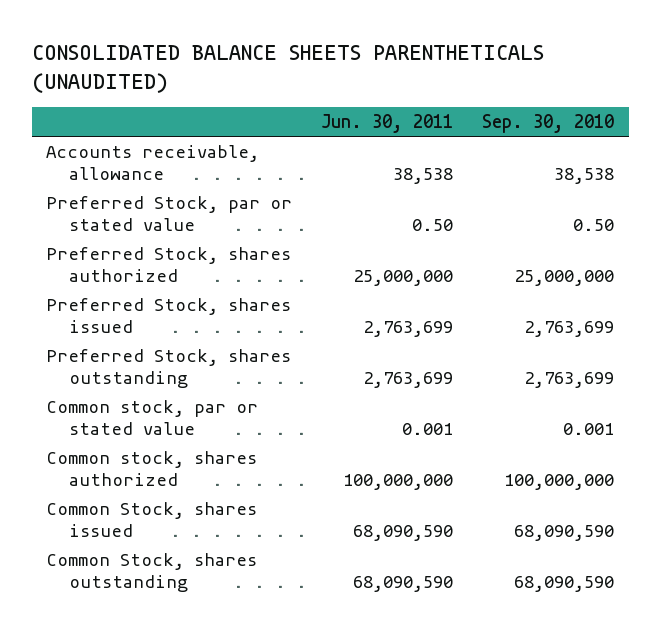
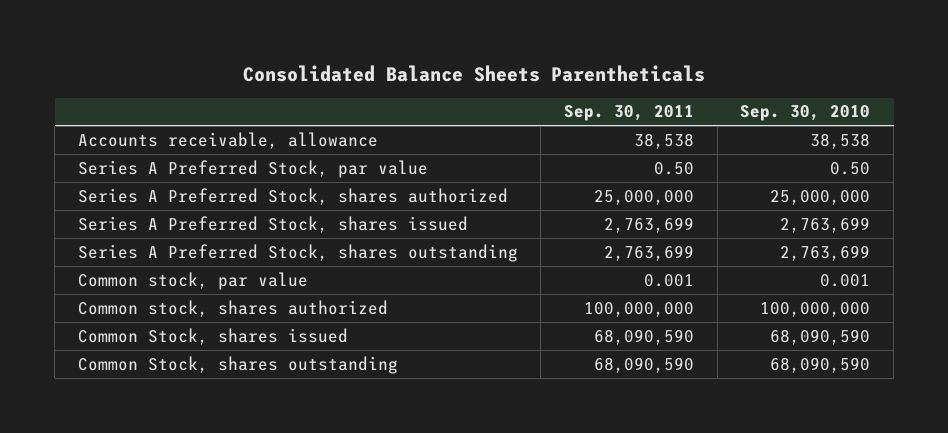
- CONSOLIDATED BALANCE SHEETS PARENTHETICALS (UNAUDITED)
+ Consolidated Balance Sheets Parentheticals
- | Jun. 30, 2011 | Sep. 30, 2010
+ | Sep. 30, 2011 | Sep. 30, 2010
- Preferred Stock, par or stated value | 0.50 | 0.50
- Preferred Stock, shares authorized | 25,000,000 | 25,000,000
- Preferred Stock, shares issued | 2,763,699 | 2,763,699
- Preferred Stock, shares outstanding | 2,763,699 | 2,763,699
- Common stock, par or stated value | 0.001 | 0.001
+ Series A Preferred Stock, par value | 0.50 | 0.50
+ Series A Preferred Stock, shares authorized | 25,000,000 | 25,000,000
+ Series A Preferred Stock, shares issued | 2,763,699 | 2,763,699
+ Series A Preferred Stock, shares outstanding | 2,763,699 | 2,763,699
+ Common stock, par value | 0.001 | 0.001

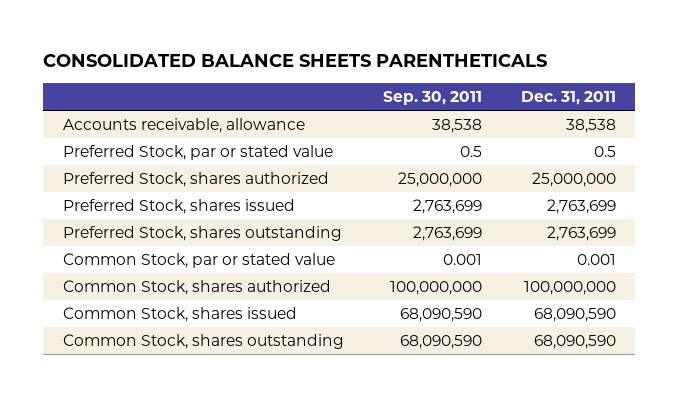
- Consolidated Balance Sheets Parentheticals
+ CONSOLIDATED BALANCE SHEETS PARENTHETICALS
- | Sep. 30, 2011 | Sep. 30, 2010
+ | Sep. 30, 2011 | Dec. 31, 2011
- Series A Preferred Stock, par value | 0.50 | 0.50
- Series A Preferred Stock, shares authorized | 25,000,000 | 25,000,000
- Series A Preferred Stock, shares issued | 2,763,699 | 2,763,699
- Series A Preferred Stock, shares outstanding | 2,763,699 | 2,763,699
- Common stock, par value | 0.001 | 0.001
- Common stock, shares authorized | 100,000,000 | 100,000,000
+ Preferred Stock, par or stated value | 0.5 | 0.5
+ Preferred Stock, shares authorized | 25,000,000 | 25,000,000
+ Preferred Stock, shares issued | 2,763,699 | 2,763,699
+ Preferred Stock, shares outstanding | 2,763,699 | 2,763,699
+ Common Stock, par or stated value | 0.001 | 0.001
+ Common Stock, shares authorized | 100,000,000 | 100,000,000

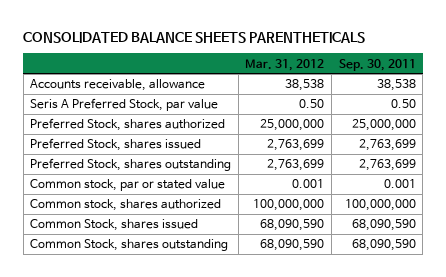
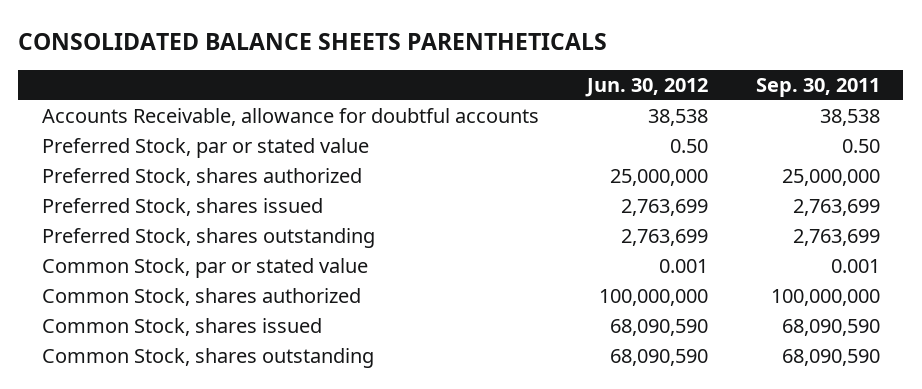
- | Mar. 31, 2012 | Sep. 30, 2011
+ | Jun. 30, 2012 | Sep. 30, 2011
- Accounts receivable, allowance | 38,538 | 38,538
- Seris A Preferred Stock, par value | 0.50 | 0.50
+ Accounts Receivable, allowance for doubtful accounts | 38,538 | 38,538
+ Preferred Stock, par or stated value | 0.50 | 0.50
- Common stock, par or stated value | 0.001 | 0.001
- Common stock, shares authorized | 100,000,000 | 100,000,000
+ Common Stock, par or stated value | 0.001 | 0.001
+ Common Stock, shares authorized | 100,000,000 | 100,000,000

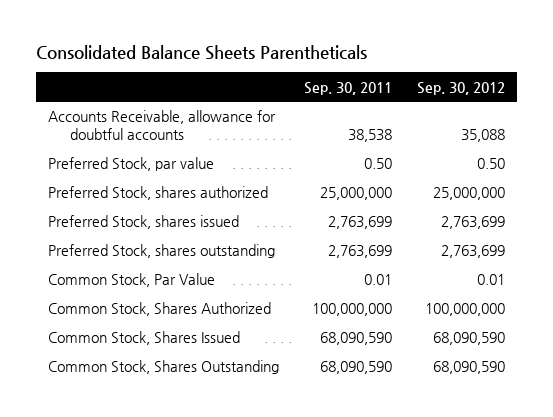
- CONSOLIDATED BALANCE SHEETS PARENTHETICALS
+ Consolidated Balance Sheets Parentheticals
- | Jun. 30, 2012 | Sep. 30, 2011
+ | Sep. 30, 2011 | Sep. 30, 2012
- Preferred Stock, par or stated value | 0.50 | 0.50
+ Preferred Stock, par value | 0.50 | 0.50
- Common Stock, par or stated value | 0.001 | 0.001
- Common Stock, shares authorized | 100,000,000 | 100,000,000
- Common Stock, shares issued | 68,090,590 | 68,090,590
- Common Stock, shares outstanding | 68,090,590 | 68,090,590
+ Common Stock, Par Value | 0.01 | 0.01
+ Common Stock, Shares Authorized | 100,000,000 | 100,000,000
+ Common Stock, Shares Issued | 68,090,590 | 68,090,590
+ Common Stock, Shares Outstanding | 68,090,590 | 68,090,590

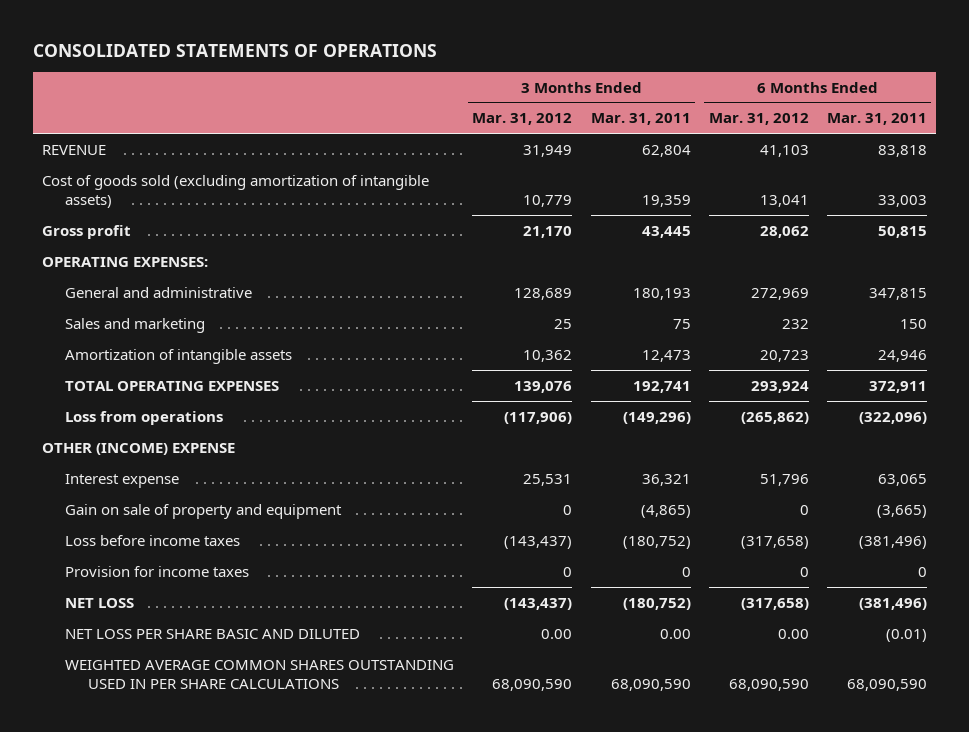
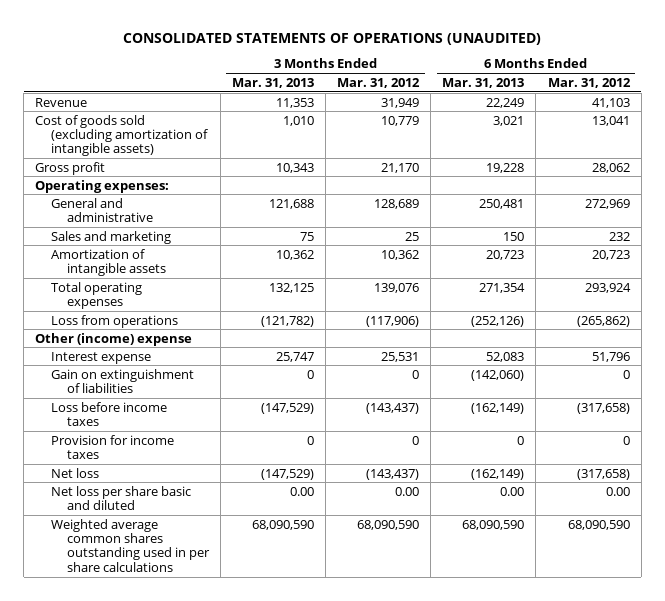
- CONSOLIDATED STATEMENTS OF OPERATIONS
+ CONSOLIDATED STATEMENTS OF OPERATIONS (UNAUDITED)
- | 3 Months Ended Mar. 31, 2012 | 3 Months Ended Mar. 31, 2011 | 6 Months Ended Mar. 31, 2012 | 6 Months Ended Mar. 31, 2011
+ | 3 Months Ended Mar. 31, 2013 | 3 Months Ended Mar. 31, 2012 | 6 Months Ended Mar. 31, 2013 | 6 Months Ended Mar. 31, 2012
- REVENUE | 31,949 | 62,804 | 41,103 | 83,818
+ Revenue | 11,353 | 31,949 | 22,249 | 41,103
- OPERATING EXPENSES:
+ Operating expenses:
- TOTAL OPERATING EXPENSES | 139,076 | 192,741 | 293,924 | 372,911
+ Total operating expenses | 132,125 | 139,076 | 271,354 | 293,924
- OTHER (INCOME) EXPENSE
+ Other (income) expense
- Gain on sale of property and equipment | 0 | (4,865) | 0 | (3,665)
+ Gain on extinguishment of liabilities | 0 | 0 | (142,060) | 0
- NET LOSS | (143,437) | (180,752) | (317,658) | (381,496)
- NET LOSS PER SHARE BASIC AND DILUTED | 0.00 | 0.00 | 0.00 | (0.01)
- WEIGHTED AVERAGE COMMON SHARES OUTSTANDING USED IN PER SHARE CALCULATIONS | 68,090,590 | 68,090,590 | 68,090,590 | 68,090,590
+ Net loss | (147,529) | (143,437) | (162,149) | (317,658)
+ Net loss per share basic and diluted | 0.00 | 0.00 | 0.00 | 0.00
+ Weighted average common shares outstanding used in per share calculations | 68,090,590 | 68,090,590 | 68,090,590 | 68,090,590

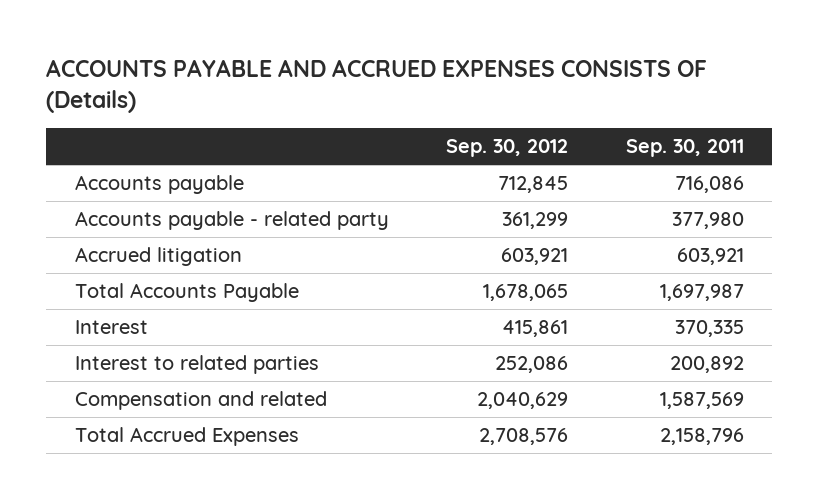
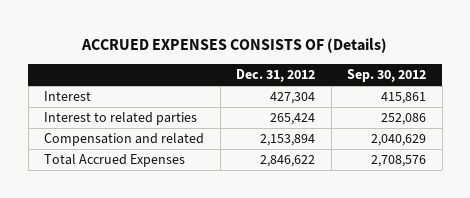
- ACCOUNTS PAYABLE AND ACCRUED EXPENSES CONSISTS OF (Details)
+ ACCRUED EXPENSES CONSISTS OF (Details)
- | Sep. 30, 2012 | Sep. 30, 2011
+ | Dec. 31, 2012 | Sep. 30, 2012
- Accounts payable | 712,845 | 716,086
- Accounts payable - related party | 361,299 | 377,980
- Accrued litigation | 603,921 | 603,921
- Total Accounts Payable | 1,678,065 | 1,697,987

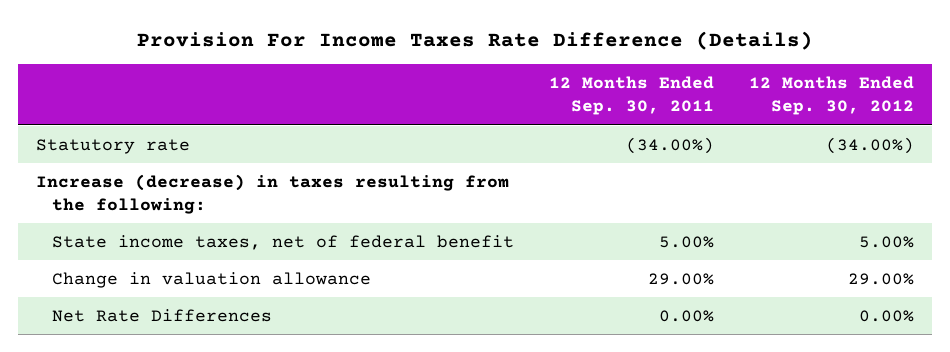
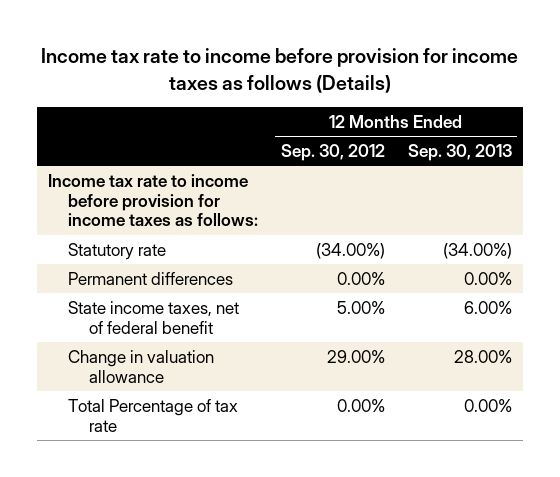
- Provision For Income Taxes Rate Difference (Details)
+ Income tax rate to income before provision for income taxes as follows (Details)
- | 12 Months Ended Sep. 30, 2011 | 12 Months Ended Sep. 30, 2012
+ | 12 Months Ended Sep. 30, 2012 | 12 Months Ended Sep. 30, 2013
+ Income tax rate to income before provision for income taxes as follows:
- Increase (decrease) in taxes resulting from the following:
+ Permanent differences | 0.00% | 0.00%
- Net Rate Differences | 0.00% | 0.00%
+ Total Percentage of tax rate | 0.00% | 0.00%

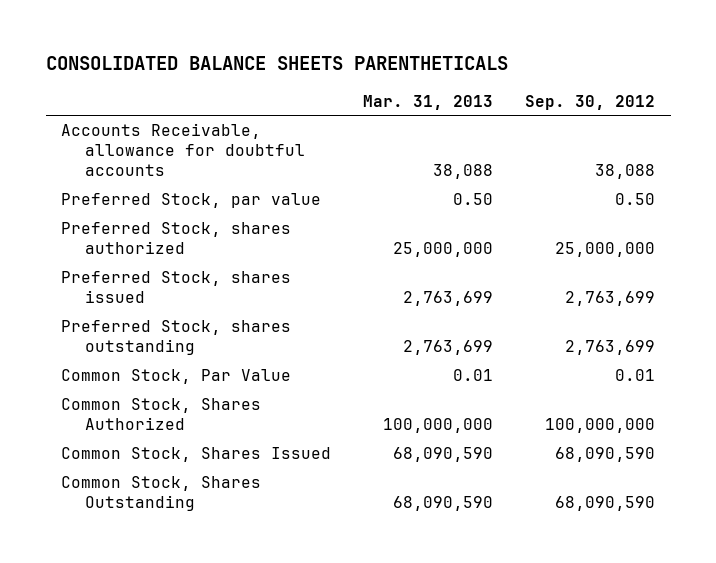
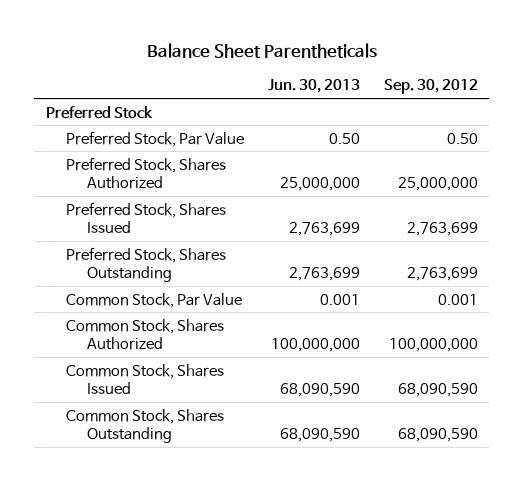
- CONSOLIDATED BALANCE SHEETS PARENTHETICALS
+ Balance Sheet Parentheticals
- | Mar. 31, 2013 | Sep. 30, 2012
+ | Jun. 30, 2013 | Sep. 30, 2012
- Accounts Receivable, allowance for doubtful accounts | 38,088 | 38,088
- Preferred Stock, par value | 0.50 | 0.50
- Preferred Stock, shares authorized | 25,000,000 | 25,000,000
- Preferred Stock, shares issued | 2,763,699 | 2,763,699
- Preferred Stock, shares outstanding | 2,763,699 | 2,763,699
- Common Stock, Par Value | 0.01 | 0.01
+ Preferred Stock
+ Preferred Stock, Par Value | 0.50 | 0.50
+ Preferred Stock, Shares Authorized | 25,000,000 | 25,000,000
+ Preferred Stock, Shares Issued | 2,763,699 | 2,763,699
+ Preferred Stock, Shares Outstanding | 2,763,699 | 2,763,699
+ Common Stock, Par Value | 0.001 | 0.001

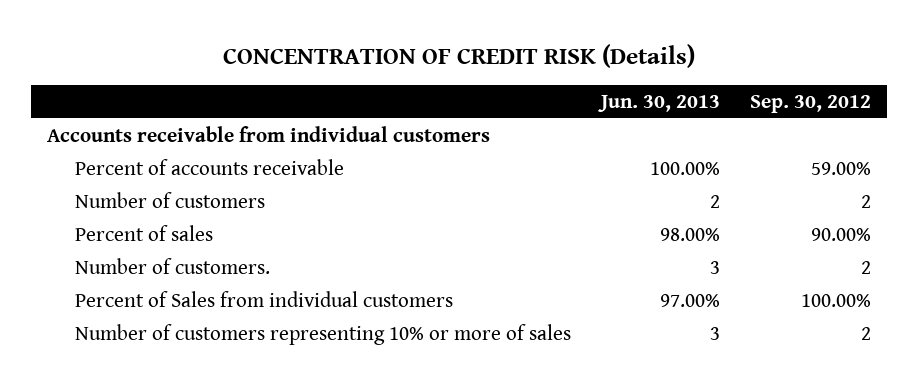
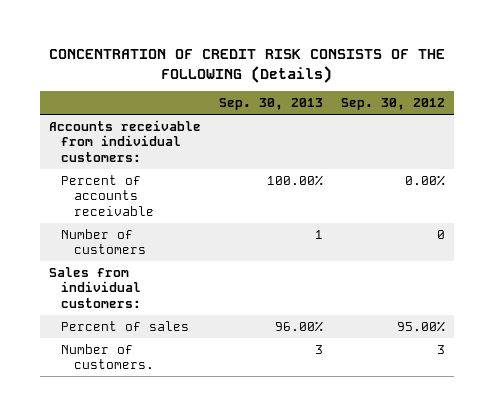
- CONCENTRATION OF CREDIT RISK (Details)
+ CONCENTRATION OF CREDIT RISK CONSISTS OF THE FOLLOWING (Details)
- | Jun. 30, 2013 | Sep. 30, 2012
+ | Sep. 30, 2013 | Sep. 30, 2012
- Accounts receivable from individual customers
- Percent of accounts receivable | 100.00% | 59.00%
- Number of customers | 2 | 2
- Percent of sales | 98.00% | 90.00%
- Number of customers. | 3 | 2
- Percent of Sales from individual customers | 97.00% | 100.00%
- Number of customers representing 10% or more of sales | 3 | 2
+ Accounts receivable from individual customers:
+ Percent of accounts receivable | 100.00% | 0.00%
+ Number of customers | 1 | 0
+ Sales from individual customers:
+ Percent of sales | 96.00% | 95.00%
+ Number of customers. | 3 | 3

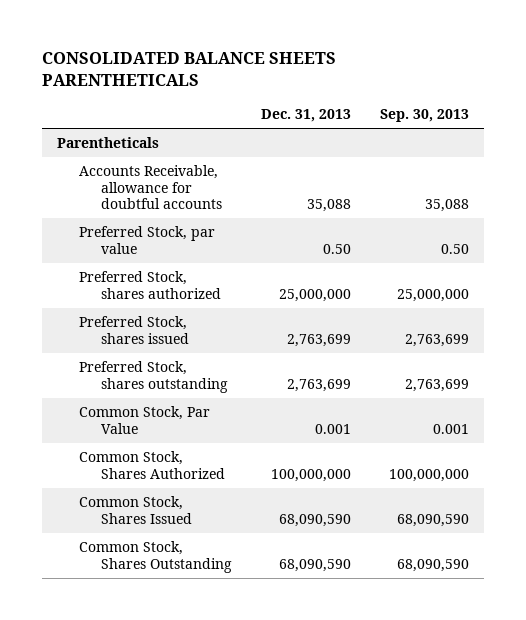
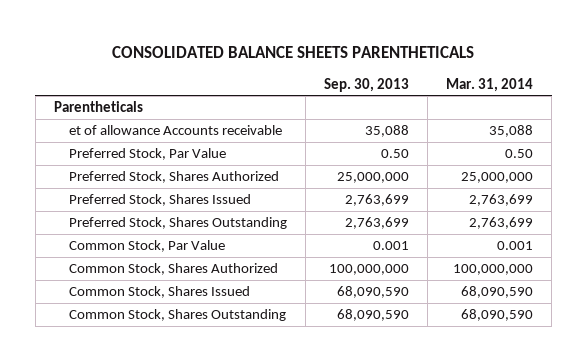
- | Dec. 31, 2013 | Sep. 30, 2013
+ | Sep. 30, 2013 | Mar. 31, 2014
- Accounts Receivable, allowance for doubtful accounts | 35,088 | 35,088
- Preferred Stock, par value | 0.50 | 0.50
- Preferred Stock, shares authorized | 25,000,000 | 25,000,000
- Preferred Stock, shares issued | 2,763,699 | 2,763,699
- Preferred Stock, shares outstanding | 2,763,699 | 2,763,699
+ et of allowance Accounts receivable | 35,088 | 35,088
+ Preferred Stock, Par Value | 0.50 | 0.50
+ Preferred Stock, Shares Authorized | 25,000,000 | 25,000,000
+ Preferred Stock, Shares Issued | 2,763,699 | 2,763,699
+ Preferred Stock, Shares Outstanding | 2,763,699 | 2,763,699

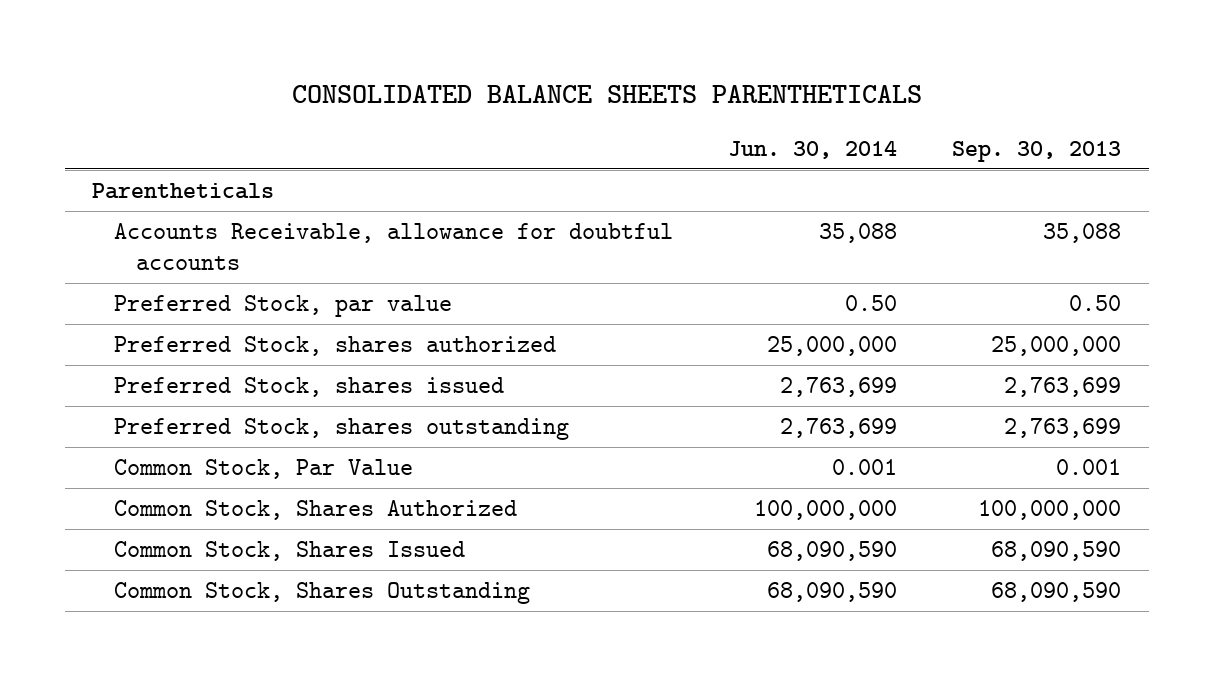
- | Sep. 30, 2013 | Mar. 31, 2014
+ | Jun. 30, 2014 | Sep. 30, 2013
- et of allowance Accounts receivable | 35,088 | 35,088
- Preferred Stock, Par Value | 0.50 | 0.50
- Preferred Stock, Shares Authorized | 25,000,000 | 25,000,000
- Preferred Stock, Shares Issued | 2,763,699 | 2,763,699
- Preferred Stock, Shares Outstanding | 2,763,699 | 2,763,699
+ Accounts Receivable, allowance for doubtful accounts | 35,088 | 35,088
+ Preferred Stock, par value | 0.50 | 0.50
+ Preferred Stock, shares authorized | 25,000,000 | 25,000,000
+ Preferred Stock, shares issued | 2,763,699 | 2,763,699
+ Preferred Stock, shares outstanding | 2,763,699 | 2,763,699

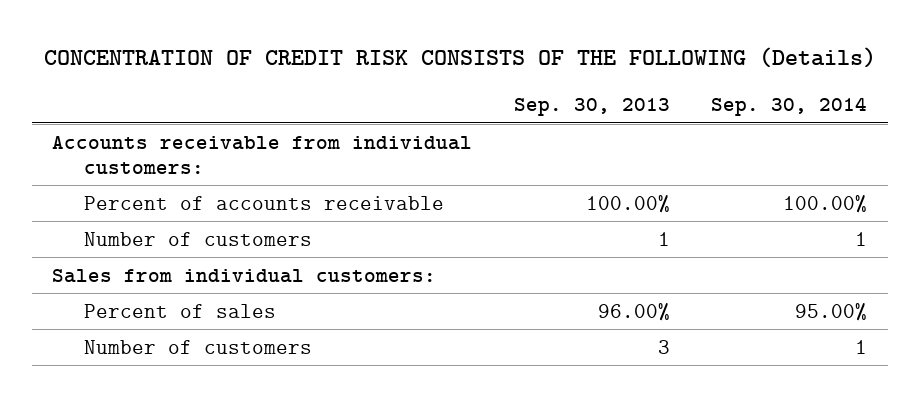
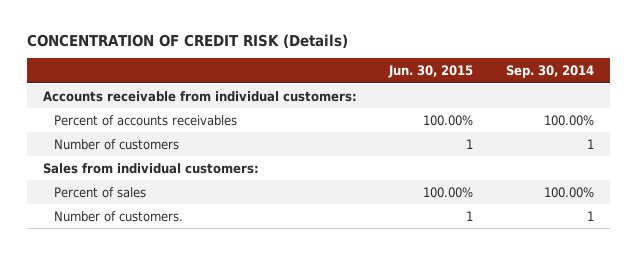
- CONCENTRATION OF CREDIT RISK CONSISTS OF THE FOLLOWING (Details)
+ CONCENTRATION OF CREDIT RISK (Details)
- | Sep. 30, 2013 | Sep. 30, 2014
+ | Jun. 30, 2015 | Sep. 30, 2014
- Percent of accounts receivable | 100.00% | 100.00%
+ Percent of accounts receivables | 100.00% | 100.00%
- Percent of sales | 96.00% | 95.00%
- Number of customers | 3 | 1
+ Percent of sales | 100.00% | 100.00%
+ Number of customers. | 1 | 1

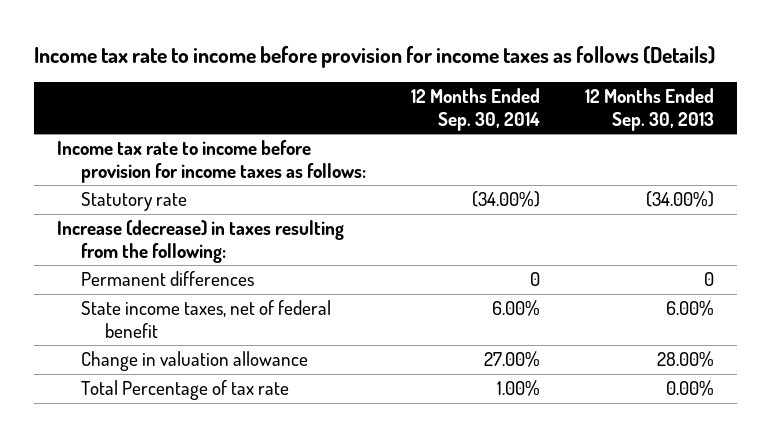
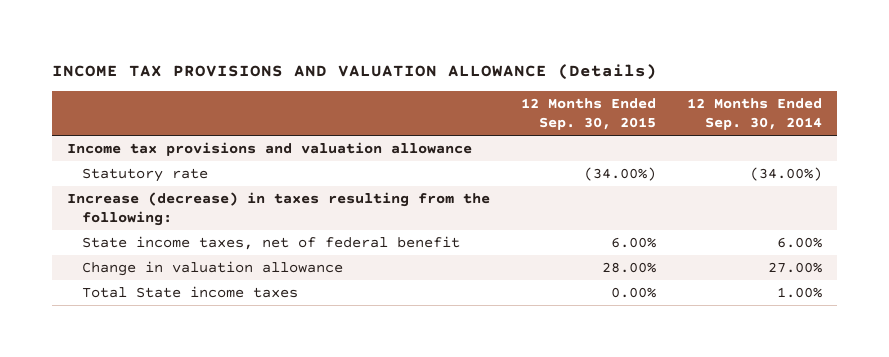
- Income tax rate to income before provision for income taxes as follows (Details)
+ INCOME TAX PROVISIONS AND VALUATION ALLOWANCE (Details)
- | 12 Months Ended Sep. 30, 2014 | 12 Months Ended Sep. 30, 2013
+ | 12 Months Ended Sep. 30, 2015 | 12 Months Ended Sep. 30, 2014
- Income tax rate to income before provision for income taxes as follows:
+ Income tax provisions and valuation allowance
- Permanent differences | 0 | 0
- Total Percentage of tax rate | 1.00% | 0.00%
+ Total State income taxes | 0.00% | 1.00%

